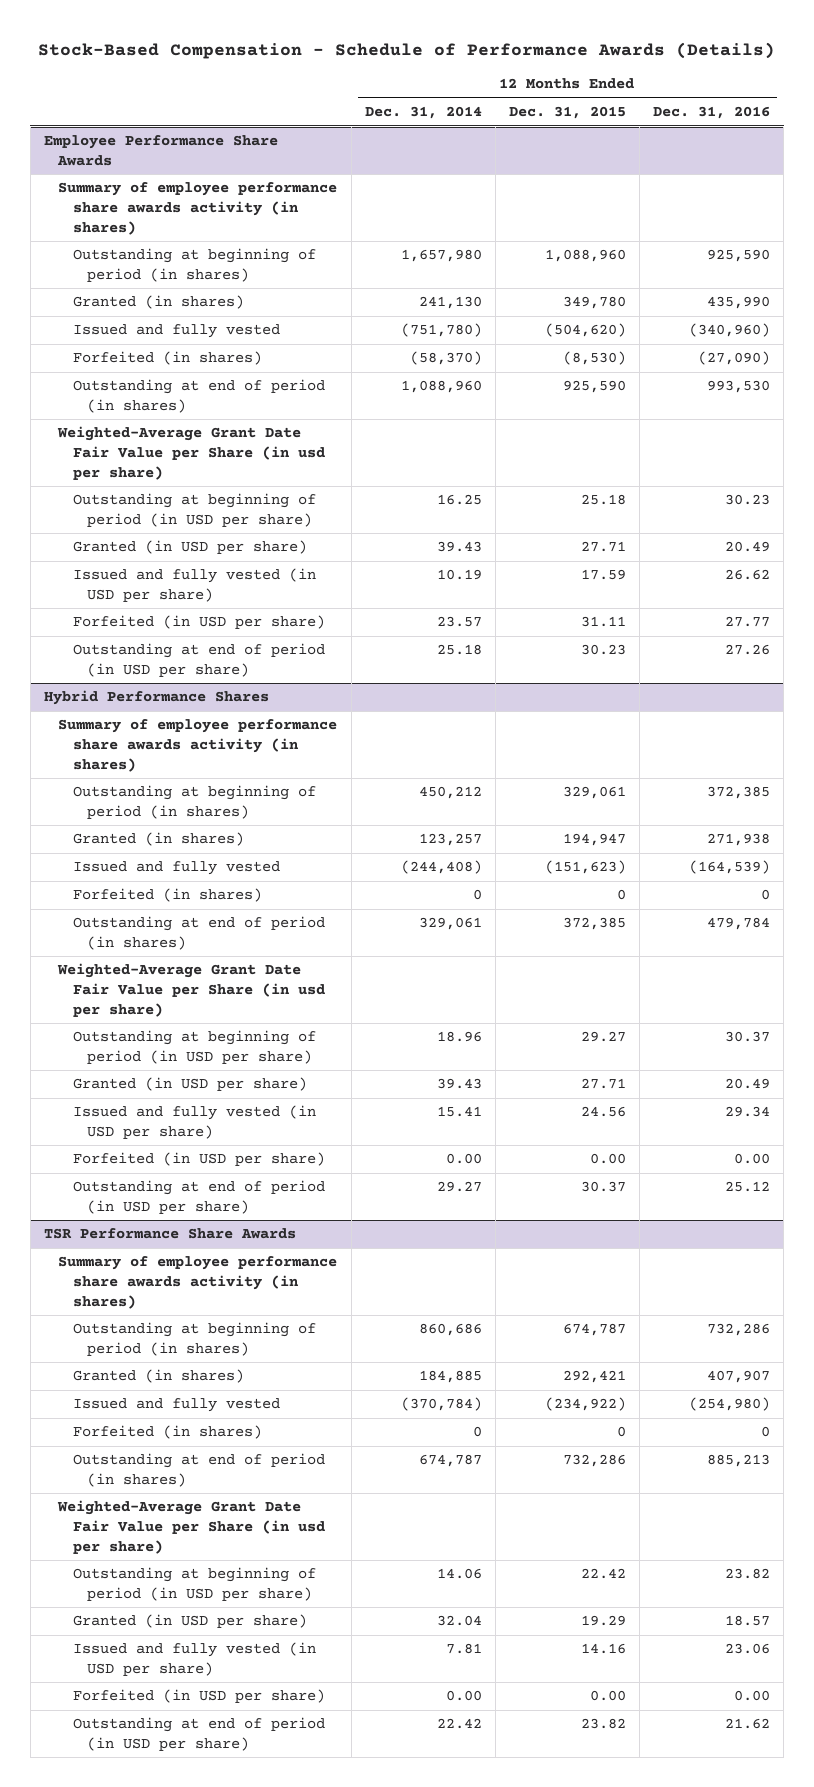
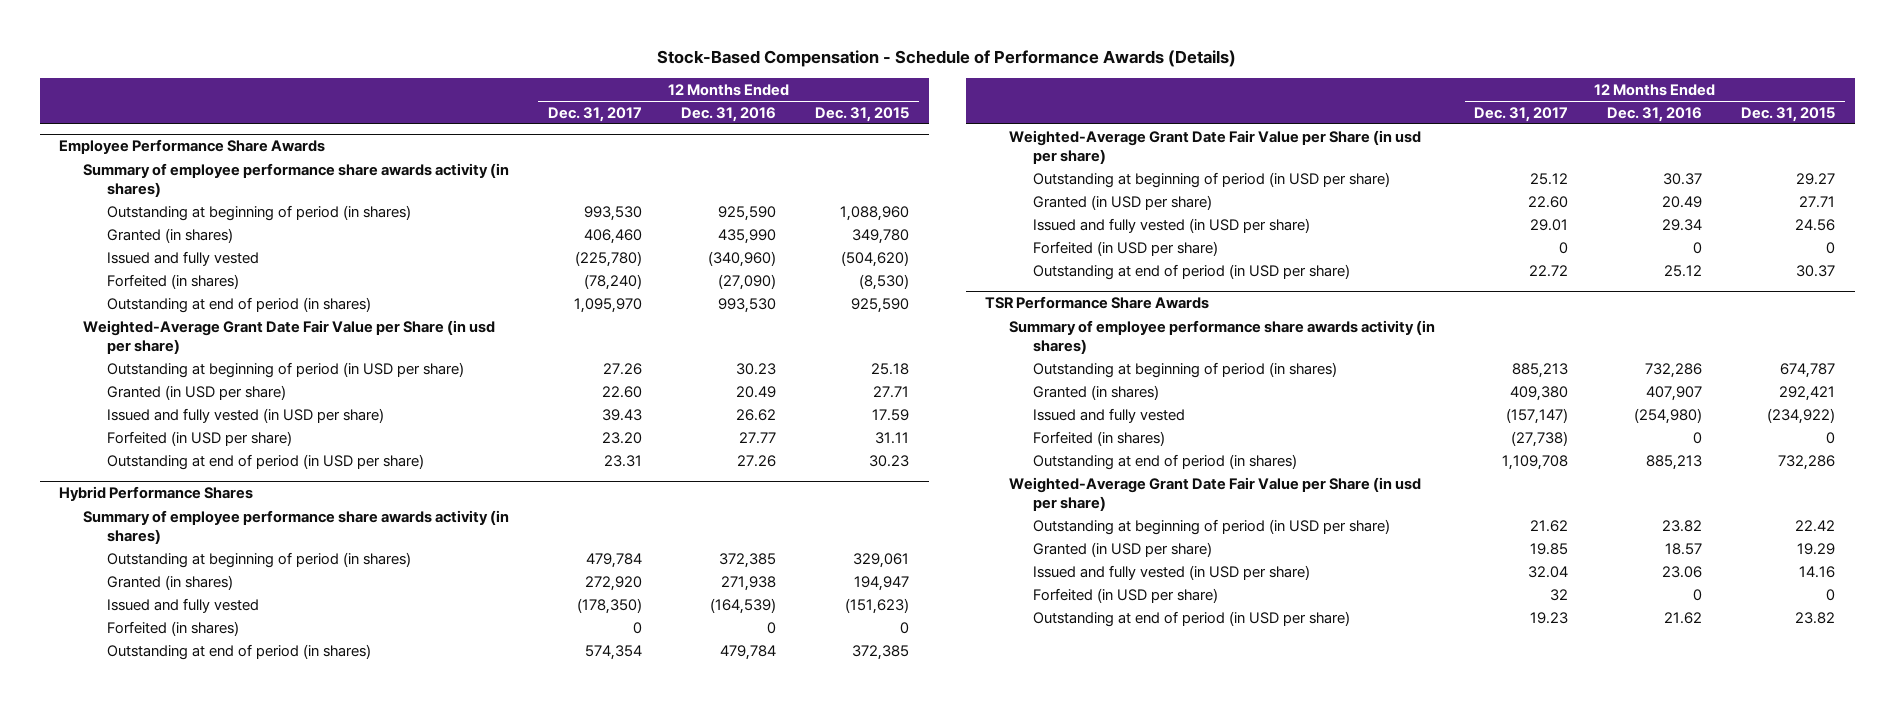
- | 12 Months Ended Dec. 31, 2014 | 12 Months Ended Dec. 31, 2015 | 12 Months Ended Dec. 31, 2016
+ | 12 Months Ended Dec. 31, 2017 | 12 Months Ended Dec. 31, 2016 | 12 Months Ended Dec. 31, 2015
@ Hybrid Performance Shares
- Forfeited (in USD per share) | 0.00 | 0.00 | 0.00
+ Forfeited (in USD per share) | 0 | 0 | 0
@ TSR Performance Share Awards
- Forfeited (in USD per share) | 0.00 | 0.00 | 0.00
+ Forfeited (in USD per share) | 32 | 0 | 0

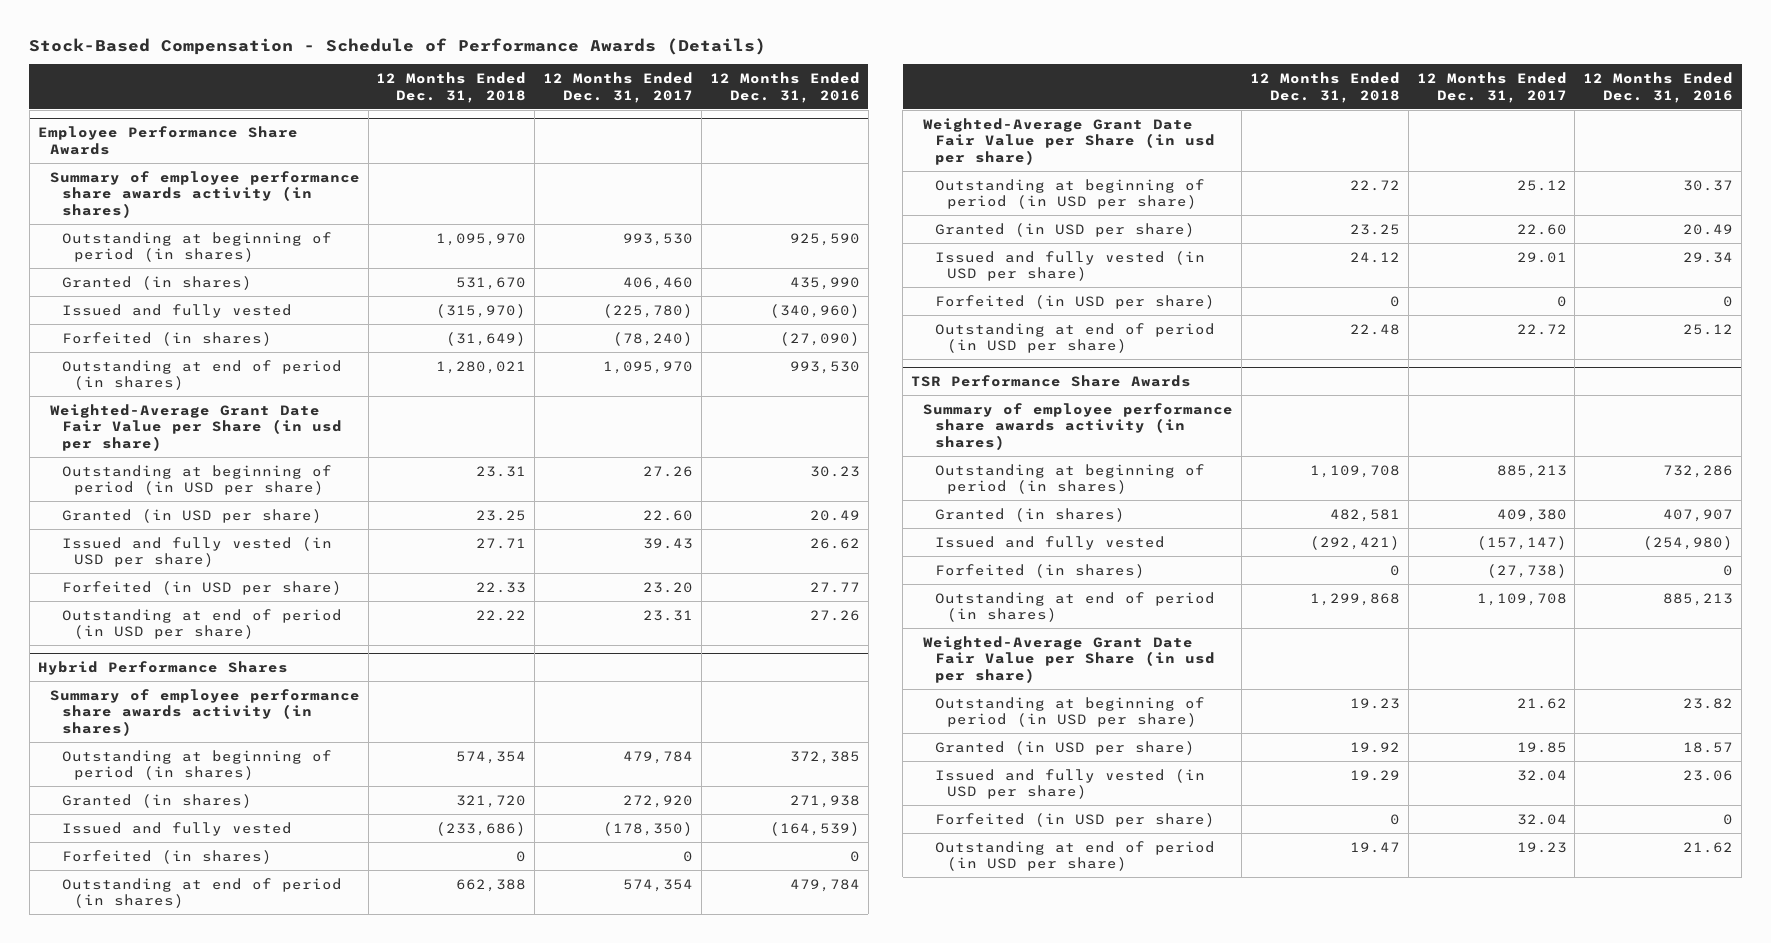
- | 12 Months Ended Dec. 31, 2017 | 12 Months Ended Dec. 31, 2016 | 12 Months Ended Dec. 31, 2015
+ | 12 Months Ended Dec. 31, 2018 | 12 Months Ended Dec. 31, 2017 | 12 Months Ended Dec. 31, 2016
@ TSR Performance Share Awards
- Forfeited (in USD per share) | 32 | 0 | 0
+ Forfeited (in USD per share) | 0 | 32.04 | 0

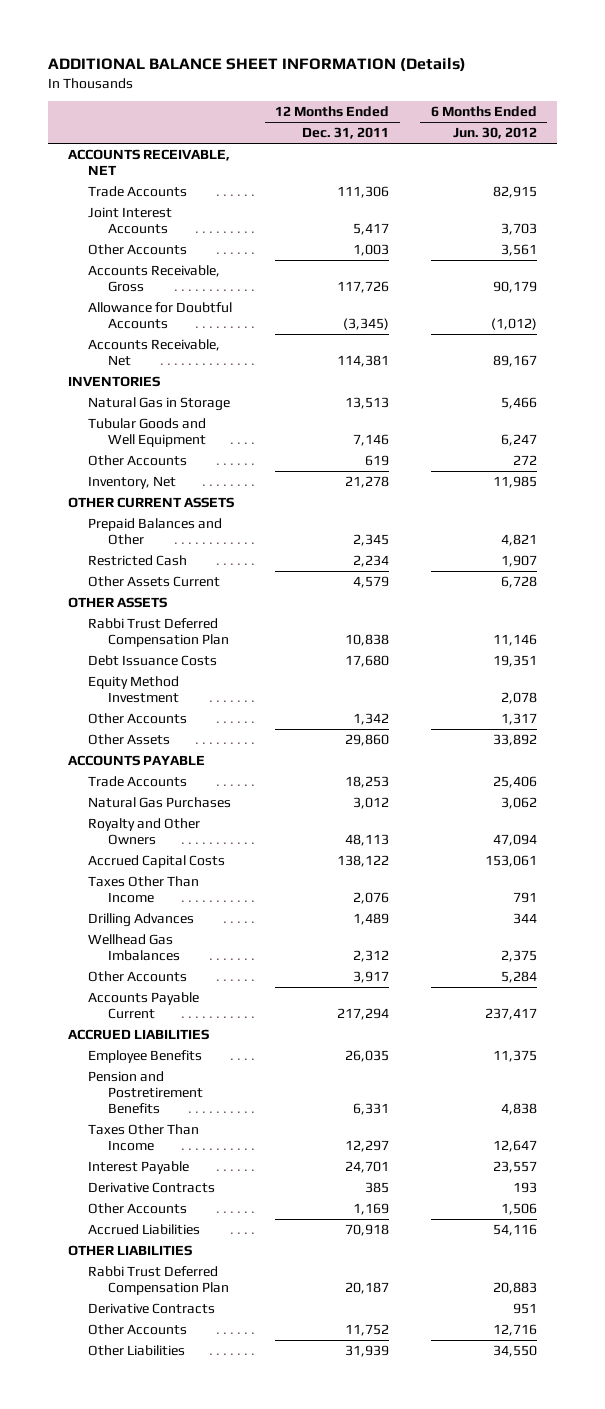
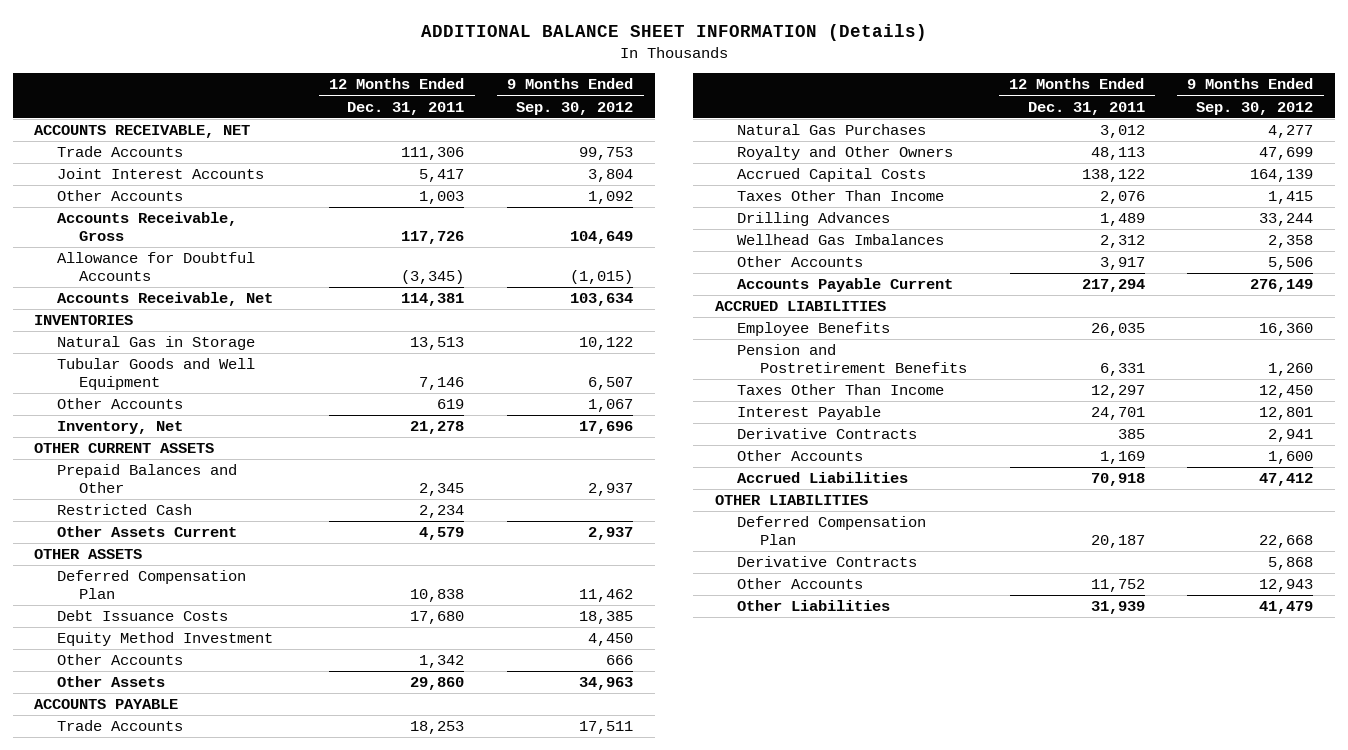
- | 12 Months Ended Dec. 31, 2011 | 6 Months Ended Jun. 30, 2012
+ | 12 Months Ended Dec. 31, 2011 | 9 Months Ended Sep. 30, 2012
- Rabbi Trust Deferred Compensation Plan | 10,838 | 11,146
+ Deferred Compensation Plan | 10,838 | 11,462
- Rabbi Trust Deferred Compensation Plan | 20,187 | 20,883
+ Deferred Compensation Plan | 20,187 | 22,668

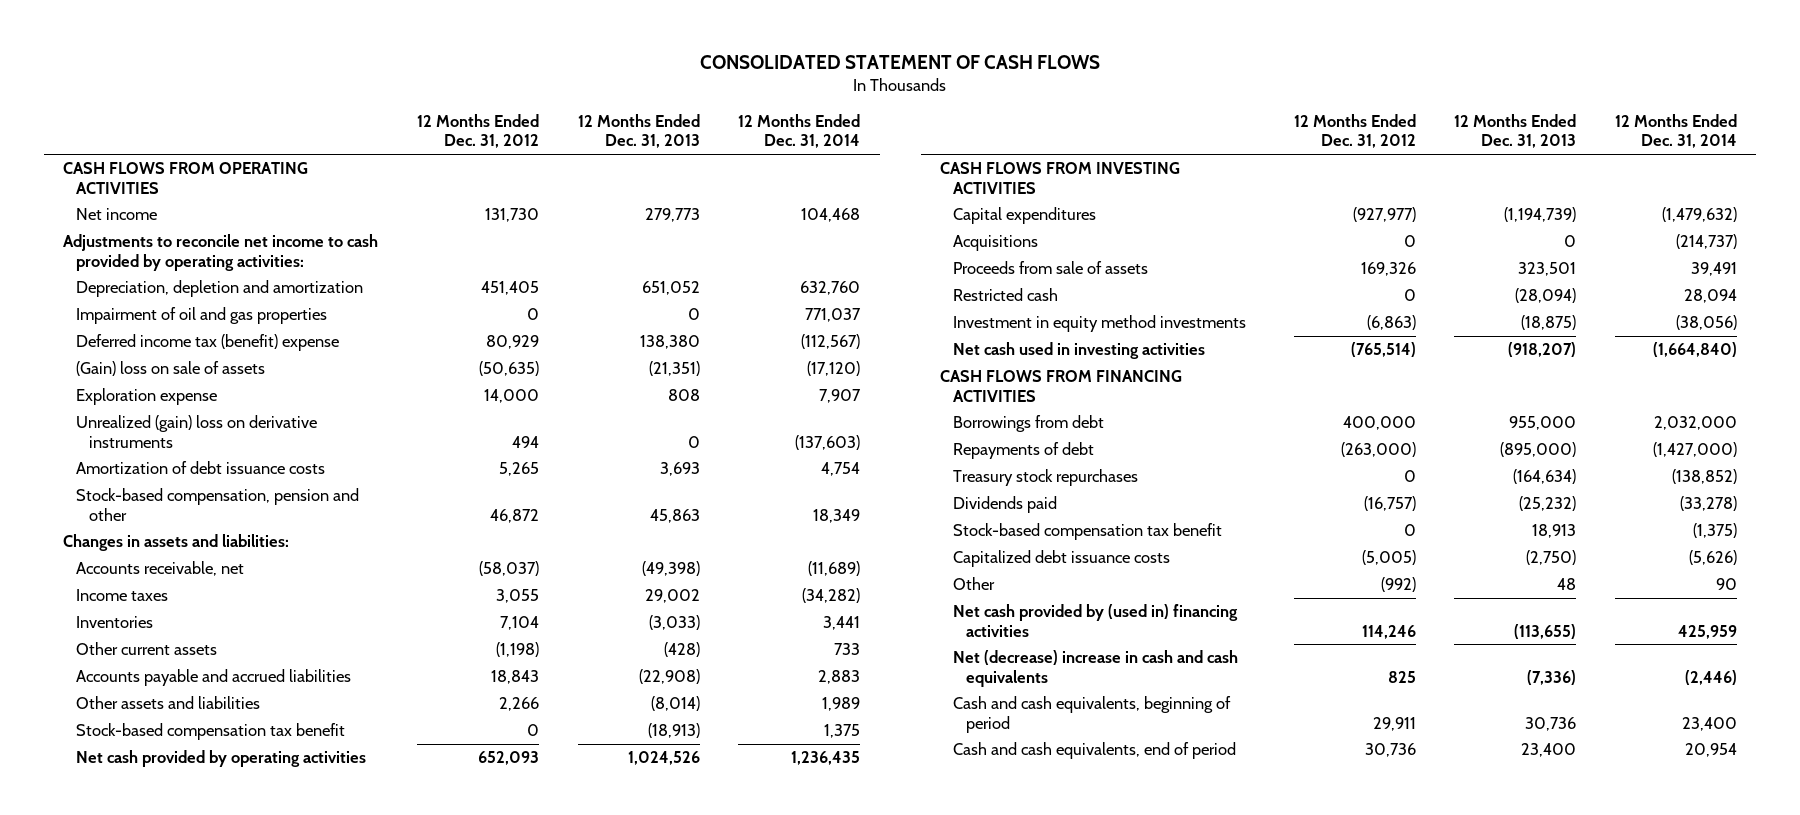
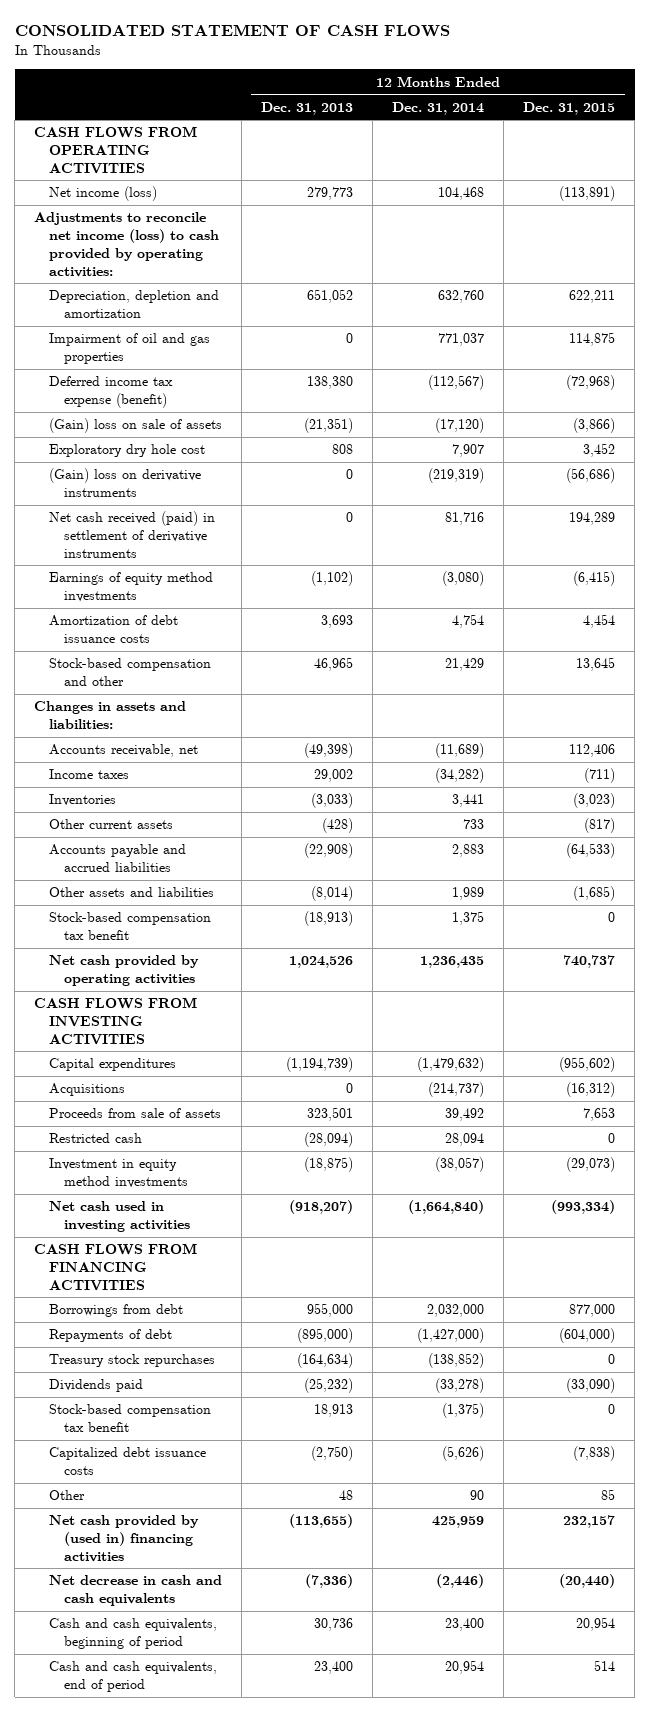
- | 12 Months Ended Dec. 31, 2012 | 12 Months Ended Dec. 31, 2013 | 12 Months Ended Dec. 31, 2014
+ | 12 Months Ended Dec. 31, 2013 | 12 Months Ended Dec. 31, 2014 | 12 Months Ended Dec. 31, 2015
- Net income | 131,730 | 279,773 | 104,468
- Adjustments to reconcile net income to cash provided by operating activities:
+ Net income (loss) | 279,773 | 104,468 | (113,891)
+ Adjustments to reconcile net income (loss) to cash provided by operating activities:
- Deferred income tax (benefit) expense | 80,929 | 138,380 | (112,567)
+ Deferred income tax expense (benefit) | 138,380 | (112,567) | (72,968)
- Exploration expense | 14,000 | 808 | 7,907
- Unrealized (gain) loss on derivative instruments | 494 | 0 | (137,603)
+ Exploratory dry hole cost | 808 | 7,907 | 3,452
+ (Gain) loss on derivative instruments | 0 | (219,319) | (56,686)
+ Net cash received (paid) in settlement of derivative instruments | 0 | 81,716 | 194,289
+ Earnings of equity method investments | (1,102) | (3,080) | (6,415)
- Stock-based compensation, pension and other | 46,872 | 45,863 | 18,349
+ Stock-based compensation and other | 46,965 | 21,429 | 13,645
- Proceeds from sale of assets | 169,326 | 323,501 | 39,491
+ Proceeds from sale of assets | 323,501 | 39,492 | 7,653
- Investment in equity method investments | (6,863) | (18,875) | (38,056)
+ Investment in equity method investments | (18,875) | (38,057) | (29,073)
- Net (decrease) increase in cash and cash equivalents | 825 | (7,336) | (2,446)
+ Net decrease in cash and cash equivalents | (7,336) | (2,446) | (20,440)

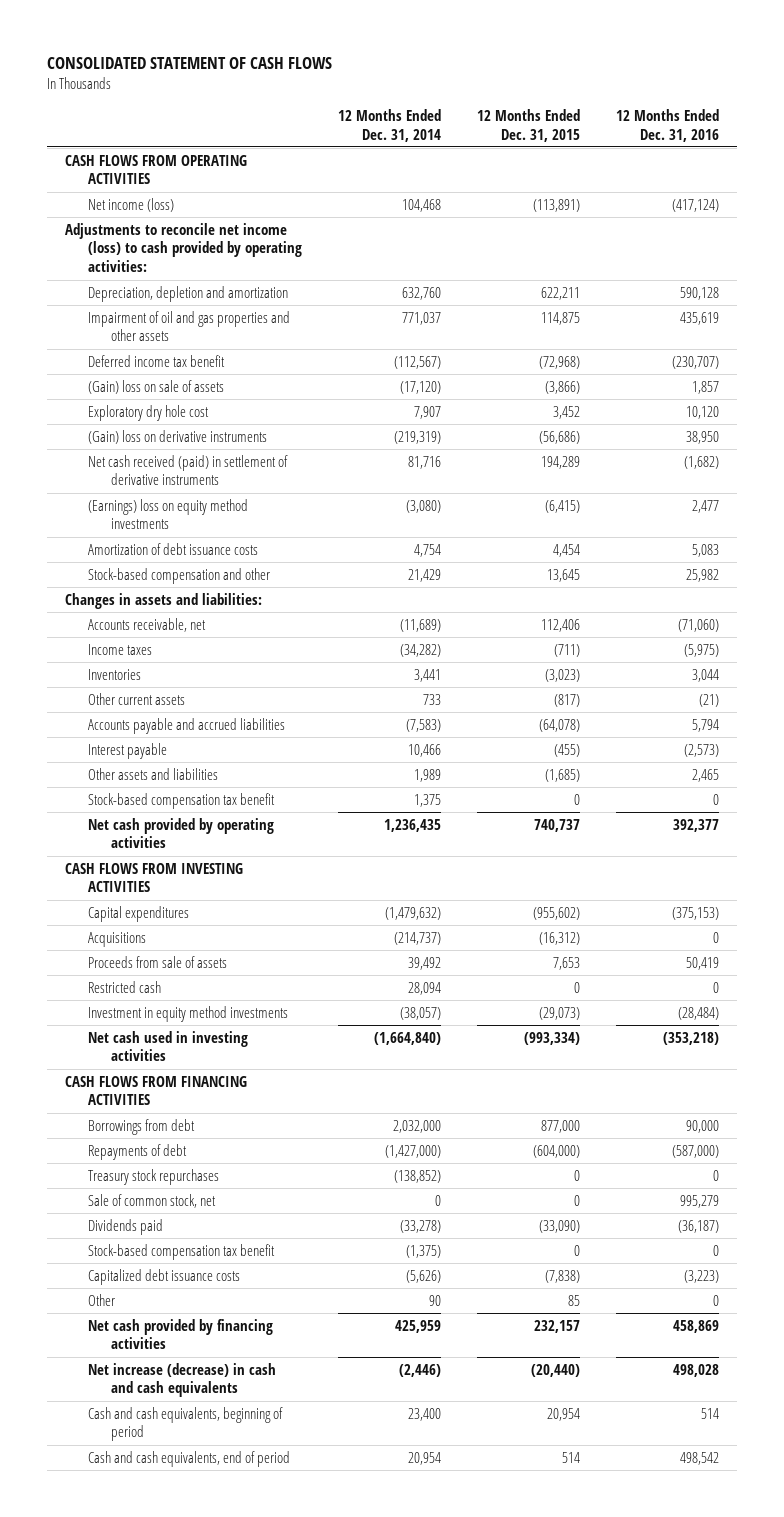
- | 12 Months Ended Dec. 31, 2013 | 12 Months Ended Dec. 31, 2014 | 12 Months Ended Dec. 31, 2015
+ | 12 Months Ended Dec. 31, 2014 | 12 Months Ended Dec. 31, 2015 | 12 Months Ended Dec. 31, 2016
- Impairment of oil and gas properties | 0 | 771,037 | 114,875
- Deferred income tax expense (benefit) | 138,380 | (112,567) | (72,968)
+ Impairment of oil and gas properties and other assets | 771,037 | 114,875 | 435,619
+ Deferred income tax benefit | (112,567) | (72,968) | (230,707)
- Earnings of equity method investments | (1,102) | (3,080) | (6,415)
+ (Earnings) loss on equity method investments | (3,080) | (6,415) | 2,477
- Accounts payable and accrued liabilities | (22,908) | 2,883 | (64,533)
+ Accounts payable and accrued liabilities | (7,583) | (64,078) | 5,794
+ Interest payable | 10,466 | (455) | (2,573)
+ Sale of common stock, net | 0 | 0 | 995,279
- Net cash provided by (used in) financing activities | (113,655) | 425,959 | 232,157
- Net decrease in cash and cash equivalents | (7,336) | (2,446) | (20,440)
+ Net cash provided by financing activities | 425,959 | 232,157 | 458,869
+ Net increase (decrease) in cash and cash equivalents | (2,446) | (20,440) | 498,028

